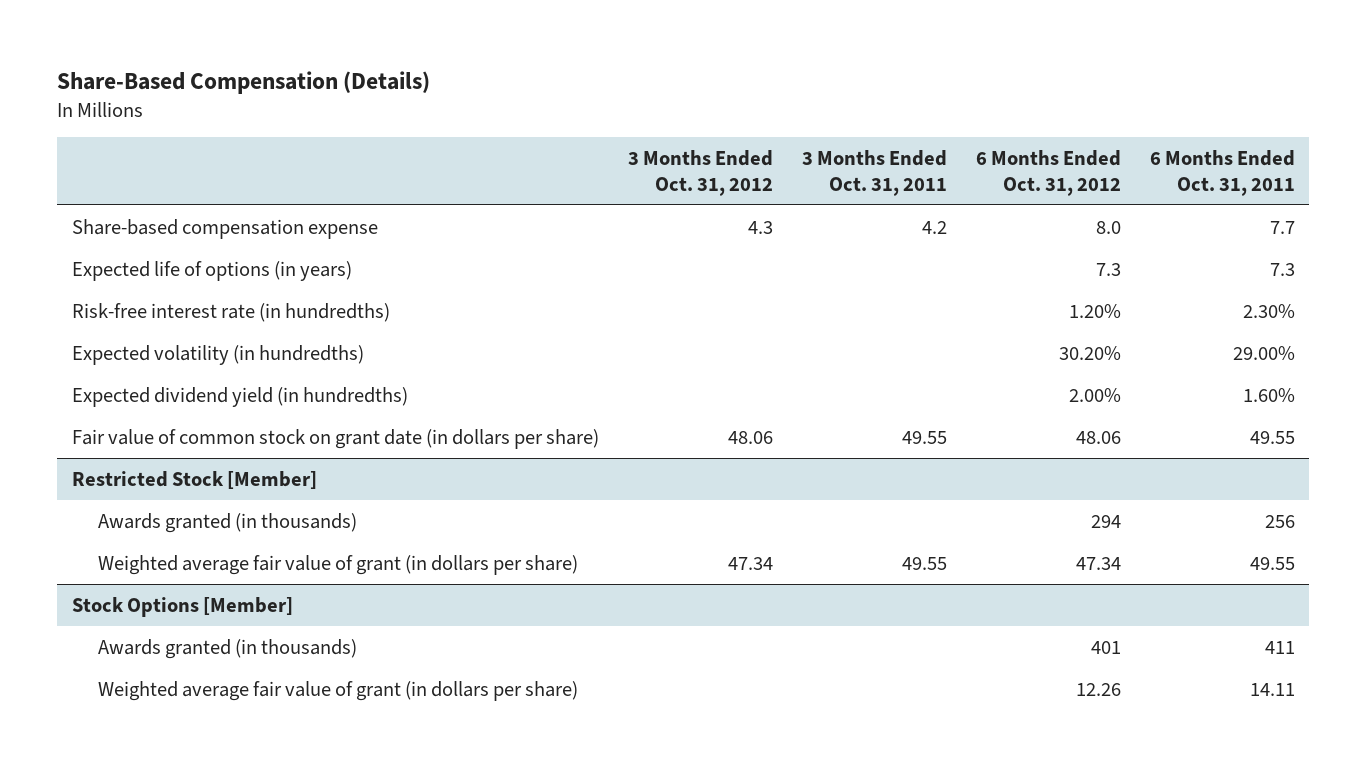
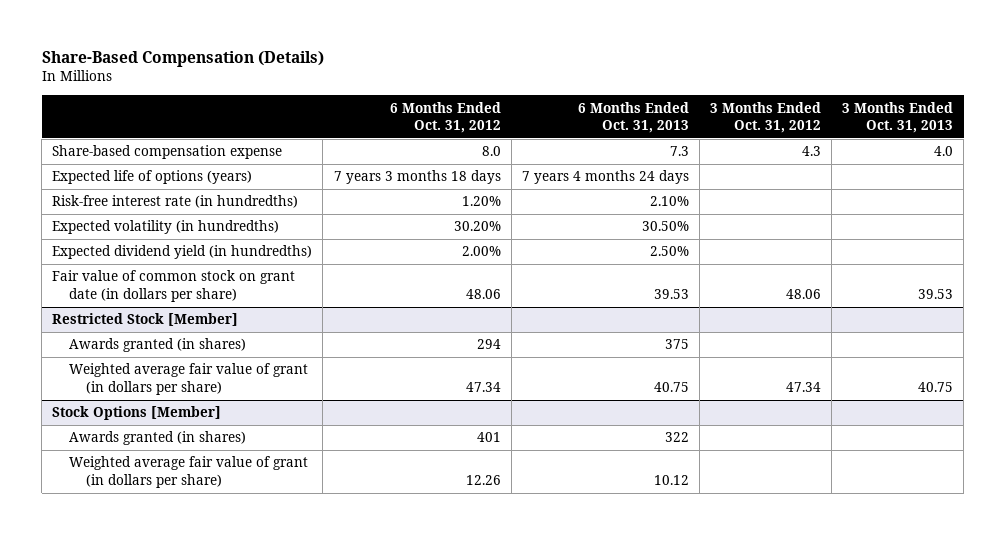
- | 3 Months Ended Oct. 31, 2012 | 3 Months Ended Oct. 31, 2011 | 6 Months Ended Oct. 31, 2012 | 6 Months Ended Oct. 31, 2011
+ | 6 Months Ended Oct. 31, 2012 | 6 Months Ended Oct. 31, 2013 | 3 Months Ended Oct. 31, 2012 | 3 Months Ended Oct. 31, 2013
- Expected life of options (in years) | | | 7.3 | 7.3
+ Expected life of options (years) | 7 years 3 months 18 days | 7 years 4 months 24 days | |
@ Restricted Stock [Member]
- Awards granted (in thousands) | | | 294 | 256
+ Awards granted (in shares) | 294 | 375 | |
@ Stock Options [Member]
- Awards granted (in thousands) | | | 401 | 411
+ Awards granted (in shares) | 401 | 322 | |

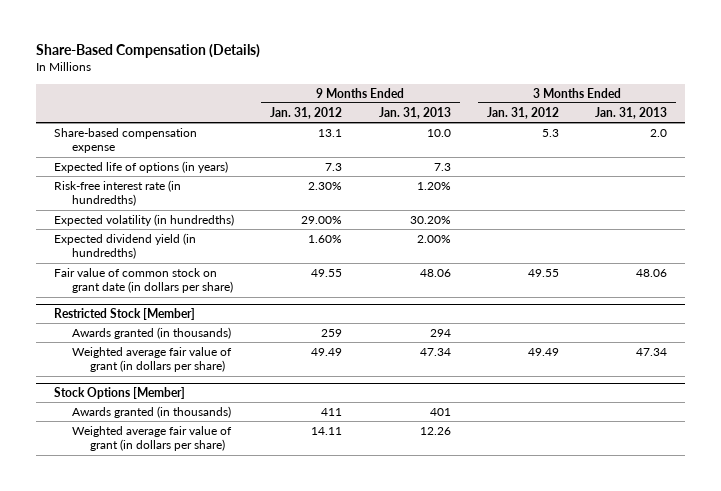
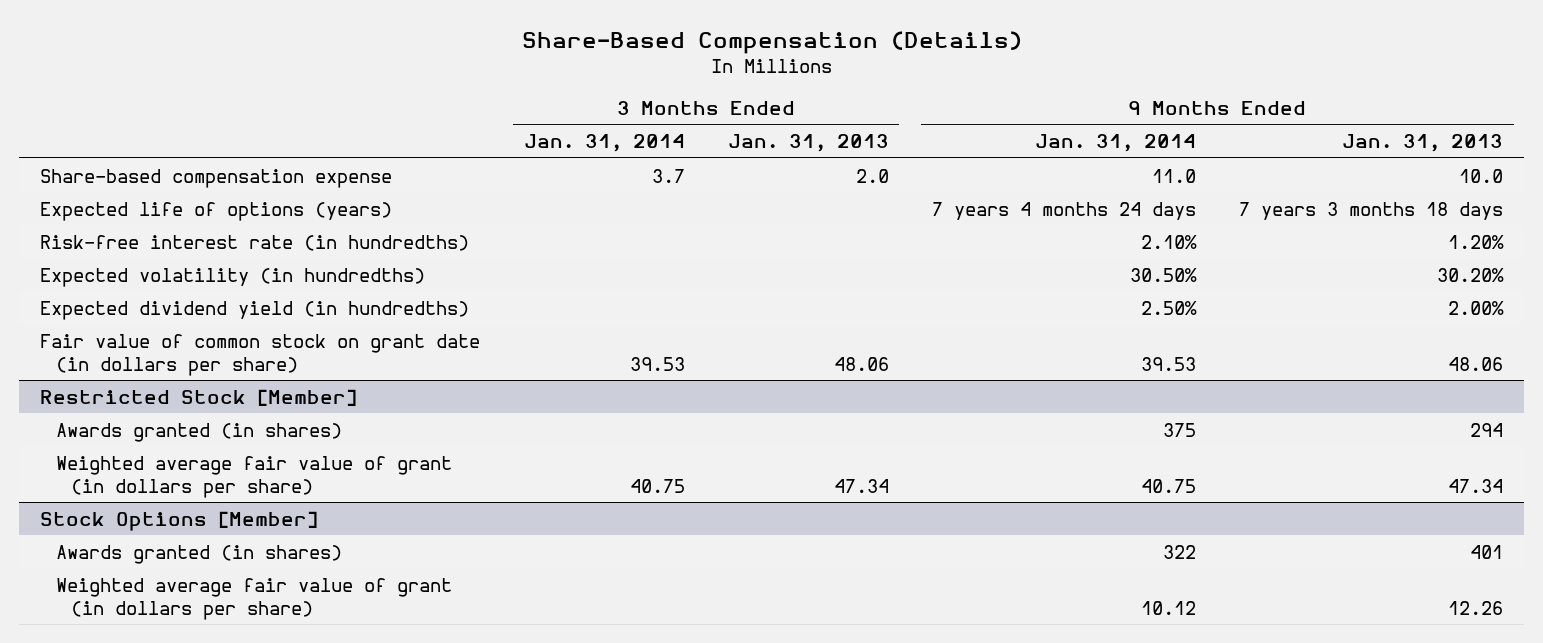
- | 9 Months Ended Jan. 31, 2012 | 9 Months Ended Jan. 31, 2013 | 3 Months Ended Jan. 31, 2012 | 3 Months Ended Jan. 31, 2013
+ | 3 Months Ended Jan. 31, 2014 | 3 Months Ended Jan. 31, 2013 | 9 Months Ended Jan. 31, 2014 | 9 Months Ended Jan. 31, 2013
- Expected life of options (in years) | 7.3 | 7.3 | |
+ Expected life of options (years) | | | 7 years 4 months 24 days | 7 years 3 months 18 days
@ Restricted Stock [Member]
- Awards granted (in thousands) | 259 | 294 | |
+ Awards granted (in shares) | | | 375 | 294
@ Stock Options [Member]
- Awards granted (in thousands) | 411 | 401 | |
+ Awards granted (in shares) | | | 322 | 401

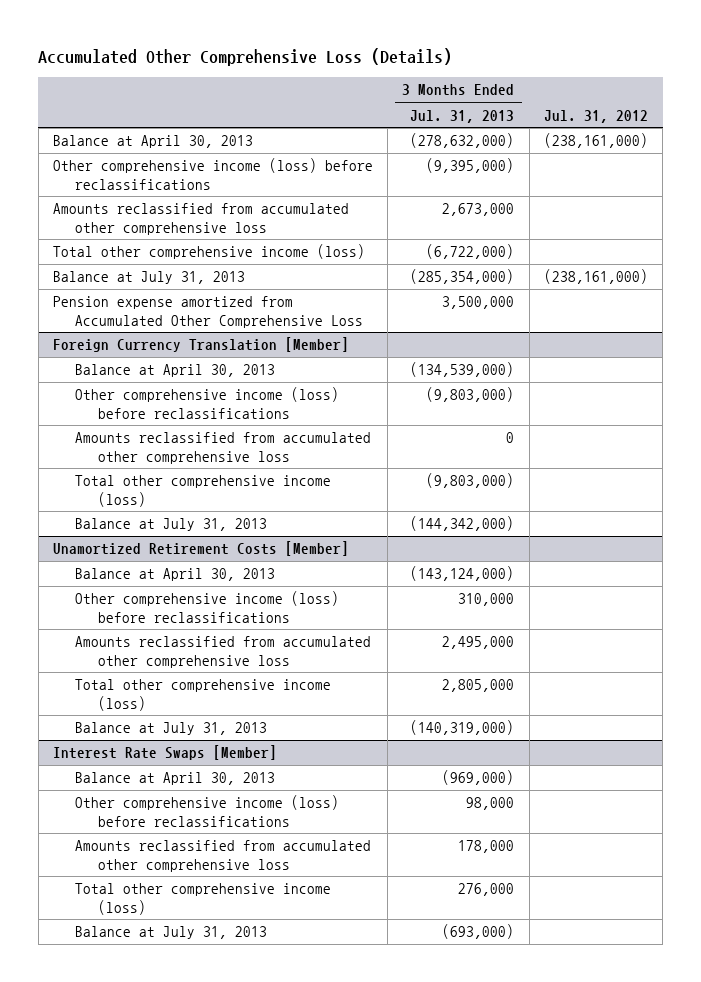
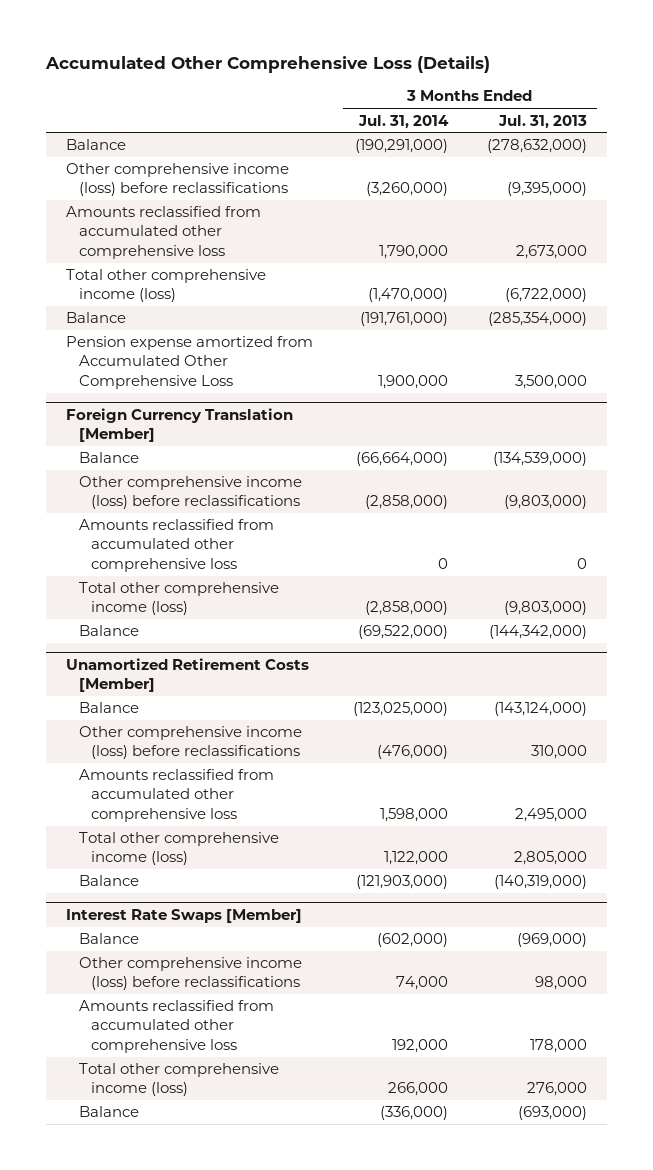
- | 3 Months Ended Jul. 31, 2013 | Jul. 31, 2012
+ | 3 Months Ended Jul. 31, 2014 | 3 Months Ended Jul. 31, 2013
- Balance at April 30, 2013 | (278,632,000) | (238,161,000)
+ Balance | (190,291,000) | (278,632,000)
- Balance at July 31, 2013 | (285,354,000) | (238,161,000)
+ Balance | (191,761,000) | (285,354,000)
@ Foreign Currency Translation [Member]
- Balance at April 30, 2013 | (134,539,000) |
+ Balance | (66,664,000) | (134,539,000)
- Balance at July 31, 2013 | (144,342,000) |
+ Balance | (69,522,000) | (144,342,000)
@ Unamortized Retirement Costs [Member]
- Balance at April 30, 2013 | (143,124,000) |
+ Balance | (123,025,000) | (143,124,000)
- Balance at July 31, 2013 | (140,319,000) |
+ Balance | (121,903,000) | (140,319,000)
@ Interest Rate Swaps [Member]
- Balance at April 30, 2013 | (969,000) |
+ Balance | (602,000) | (969,000)
- Balance at July 31, 2013 | (693,000) |
+ Balance | (336,000) | (693,000)

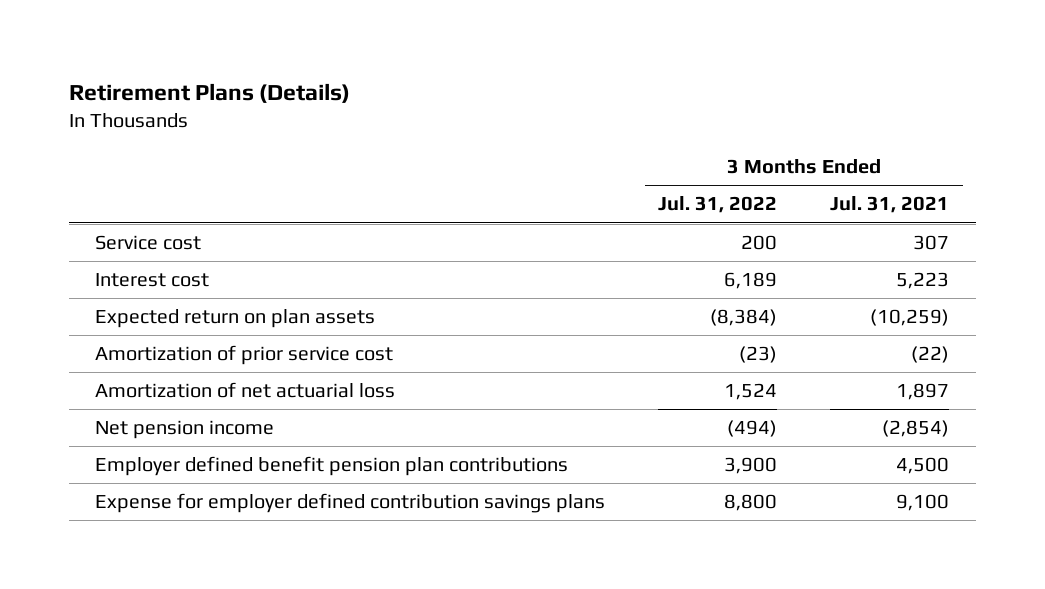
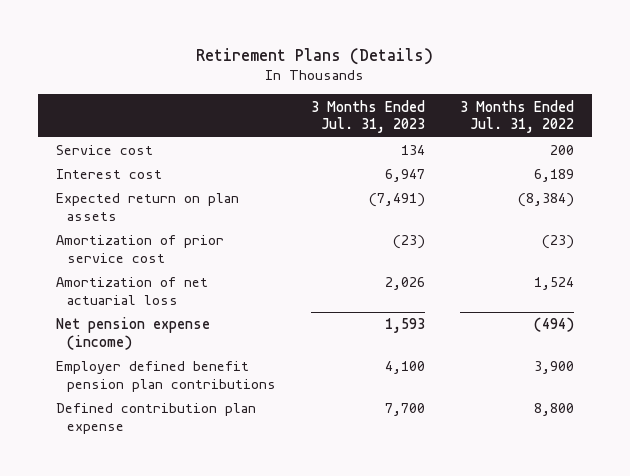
- | 3 Months Ended Jul. 31, 2022 | 3 Months Ended Jul. 31, 2021
+ | 3 Months Ended Jul. 31, 2023 | 3 Months Ended Jul. 31, 2022
- Net pension income | (494) | (2,854)
+ Net pension expense (income) | 1,593 | (494)
- Expense for employer defined contribution savings plans | 8,800 | 9,100
+ Defined contribution plan expense | 7,700 | 8,800

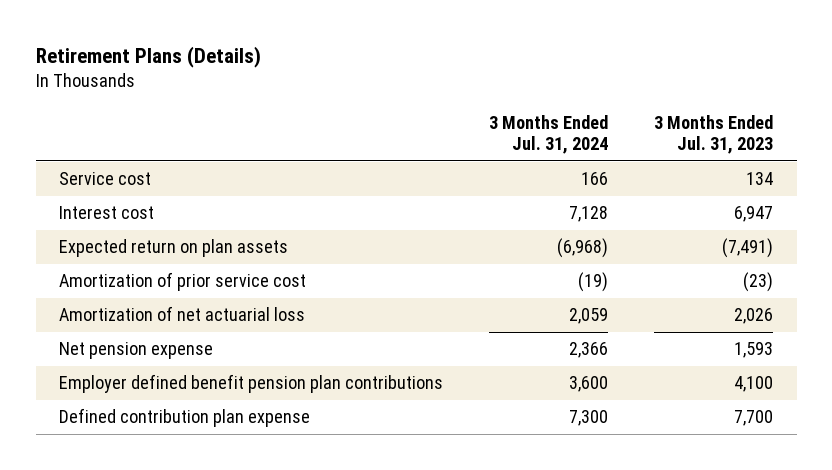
- | 3 Months Ended Jul. 31, 2023 | 3 Months Ended Jul. 31, 2022
+ | 3 Months Ended Jul. 31, 2024 | 3 Months Ended Jul. 31, 2023
- Net pension expense (income) | 1,593 | (494)
+ Net pension expense | 2,366 | 1,593

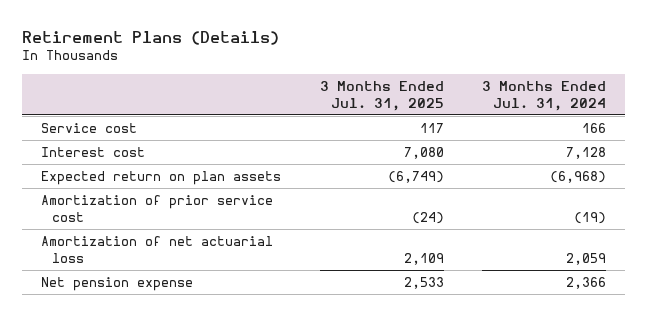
- | 3 Months Ended Jul. 31, 2024 | 3 Months Ended Jul. 31, 2023
+ | 3 Months Ended Jul. 31, 2025 | 3 Months Ended Jul. 31, 2024
- Employer defined benefit pension plan contributions | 3,600 | 4,100
- Defined contribution plan expense | 7,300 | 7,700

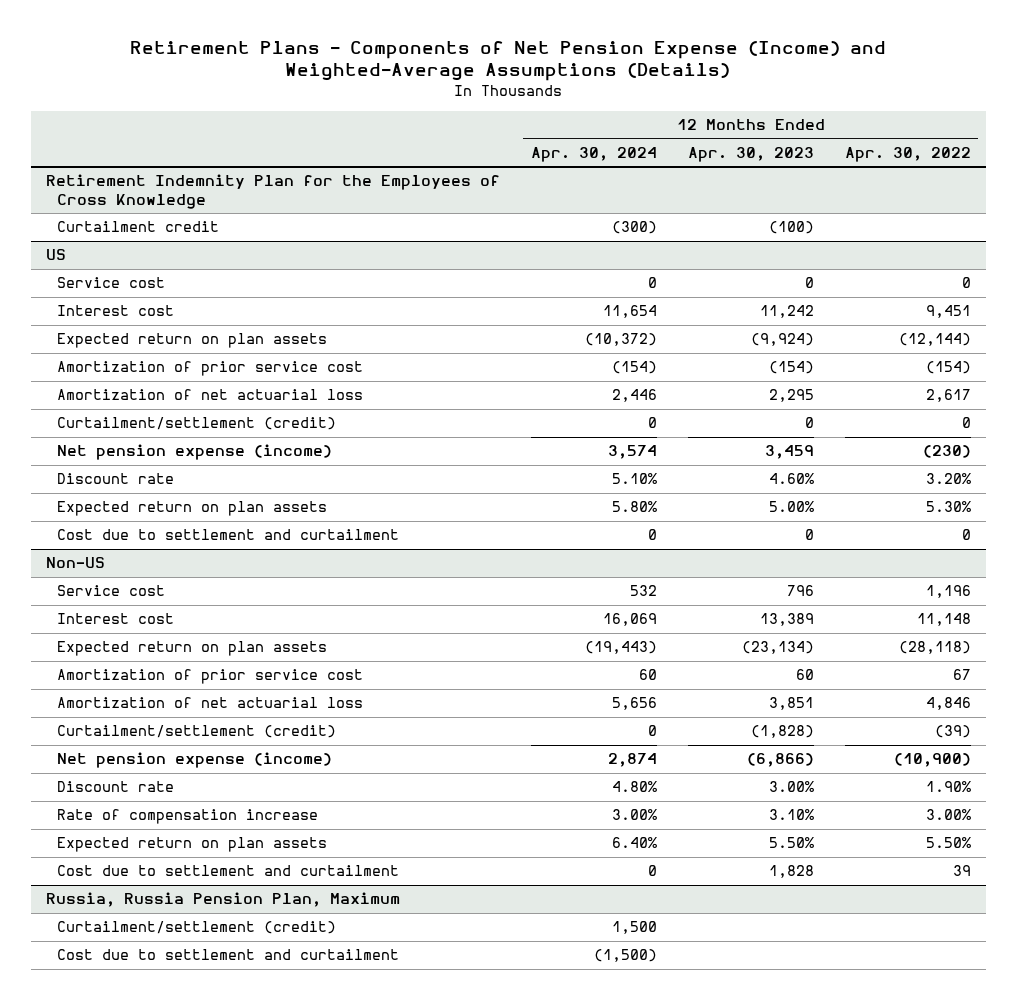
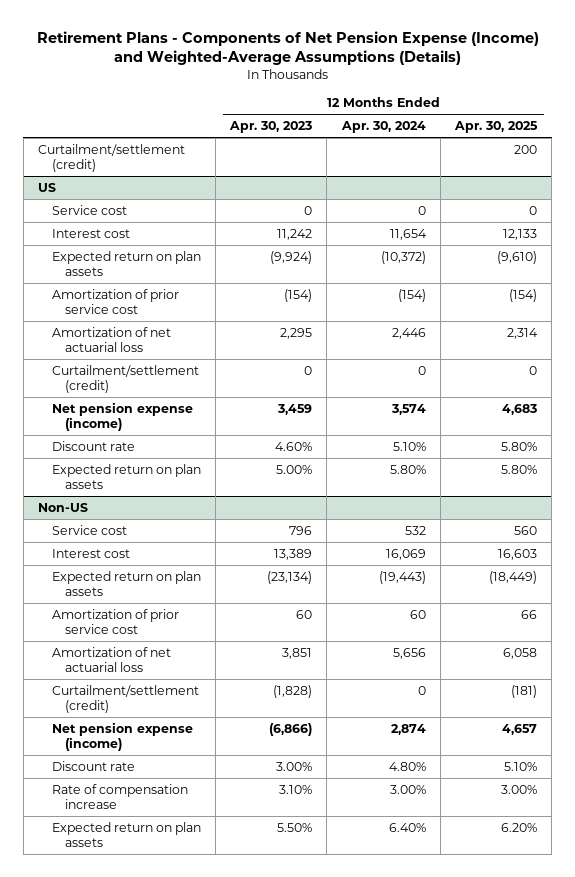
- | 12 Months Ended Apr. 30, 2024 | 12 Months Ended Apr. 30, 2023 | 12 Months Ended Apr. 30, 2022
+ | 12 Months Ended Apr. 30, 2023 | 12 Months Ended Apr. 30, 2024 | 12 Months Ended Apr. 30, 2025
- Retirement Indemnity Plan for the Employees of Cross Knowledge
- Curtailment credit | (300) | (100) |
+ Curtailment/settlement (credit) | | | 200
@ US
- Cost due to settlement and curtailment | 0 | 0 | 0
@ Non-US
- Cost due to settlement and curtailment | 0 | 1,828 | 39
- Russia, Russia Pension Plan, Maximum
- Curtailment/settlement (credit) | 1,500 | |
- Cost due to settlement and curtailment | (1,500) | |

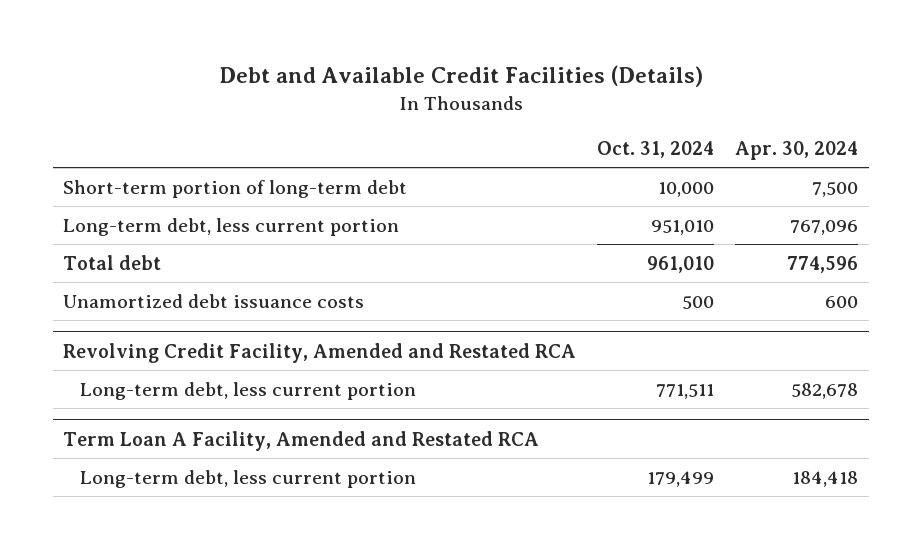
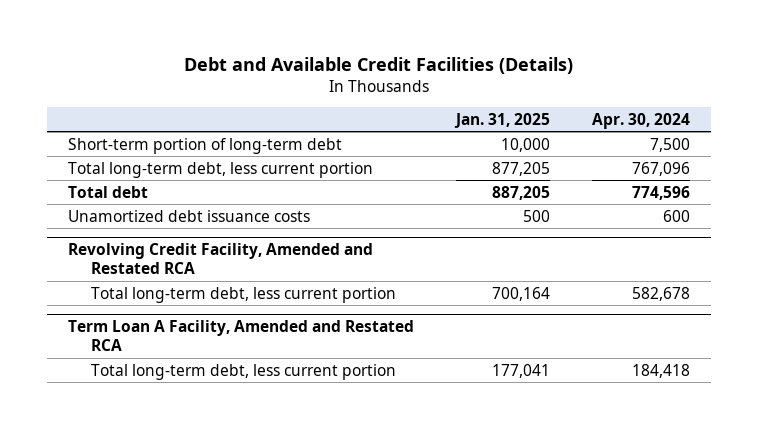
- | Oct. 31, 2024 | Apr. 30, 2024
+ | Jan. 31, 2025 | Apr. 30, 2024
- Long-term debt, less current portion | 951,010 | 767,096
+ Total long-term debt, less current portion | 877,205 | 767,096
@ Revolving Credit Facility, Amended and Restated RCA
- Long-term debt, less current portion | 771,511 | 582,678
+ Total long-term debt, less current portion | 700,164 | 582,678
@ Term Loan A Facility, Amended and Restated RCA
- Long-term debt, less current portion | 179,499 | 184,418
+ Total long-term debt, less current portion | 177,041 | 184,418

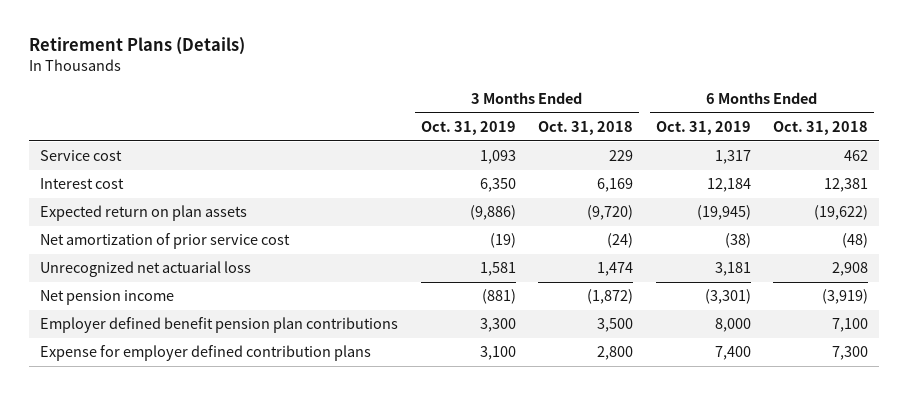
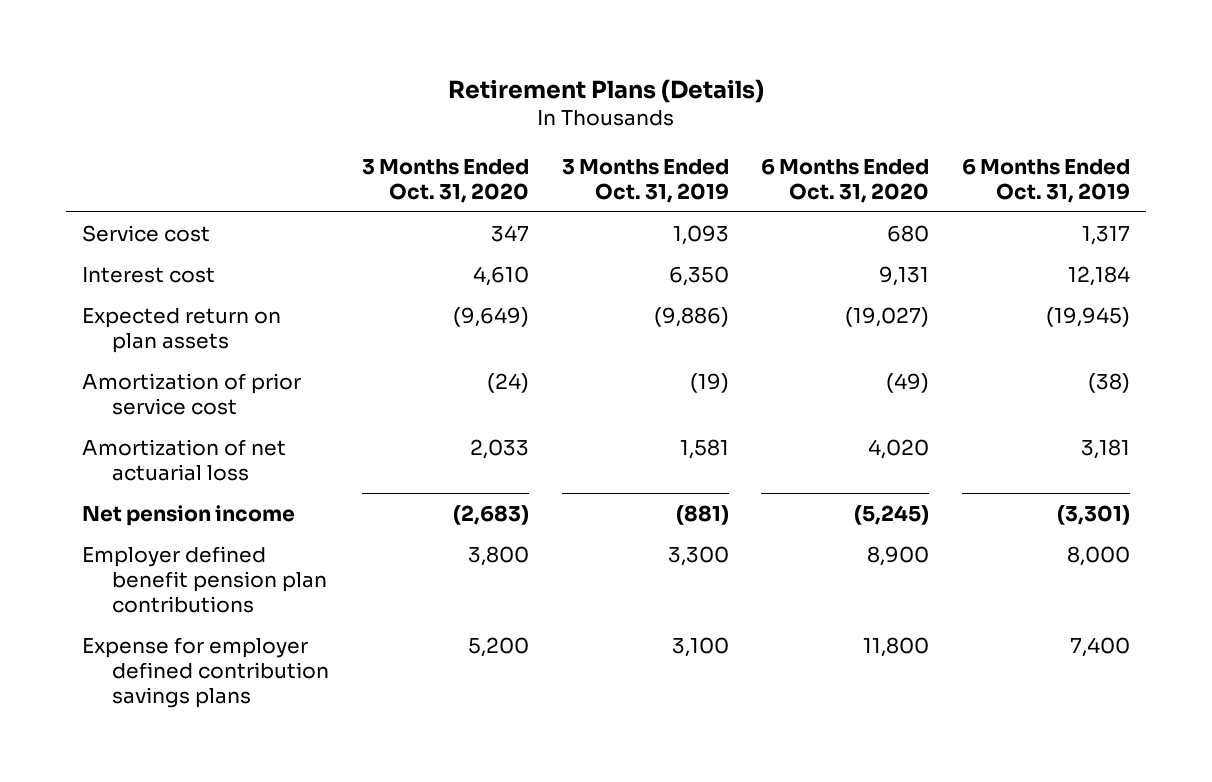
- | 3 Months Ended Oct. 31, 2019 | 3 Months Ended Oct. 31, 2018 | 6 Months Ended Oct. 31, 2019 | 6 Months Ended Oct. 31, 2018
+ | 3 Months Ended Oct. 31, 2020 | 3 Months Ended Oct. 31, 2019 | 6 Months Ended Oct. 31, 2020 | 6 Months Ended Oct. 31, 2019
- Net amortization of prior service cost | (19) | (24) | (38) | (48)
- Unrecognized net actuarial loss | 1,581 | 1,474 | 3,181 | 2,908
+ Amortization of prior service cost | (24) | (19) | (49) | (38)
+ Amortization of net actuarial loss | 2,033 | 1,581 | 4,020 | 3,181
- Expense for employer defined contribution plans | 3,100 | 2,800 | 7,400 | 7,300
+ Expense for employer defined contribution savings plans | 5,200 | 3,100 | 11,800 | 7,400

